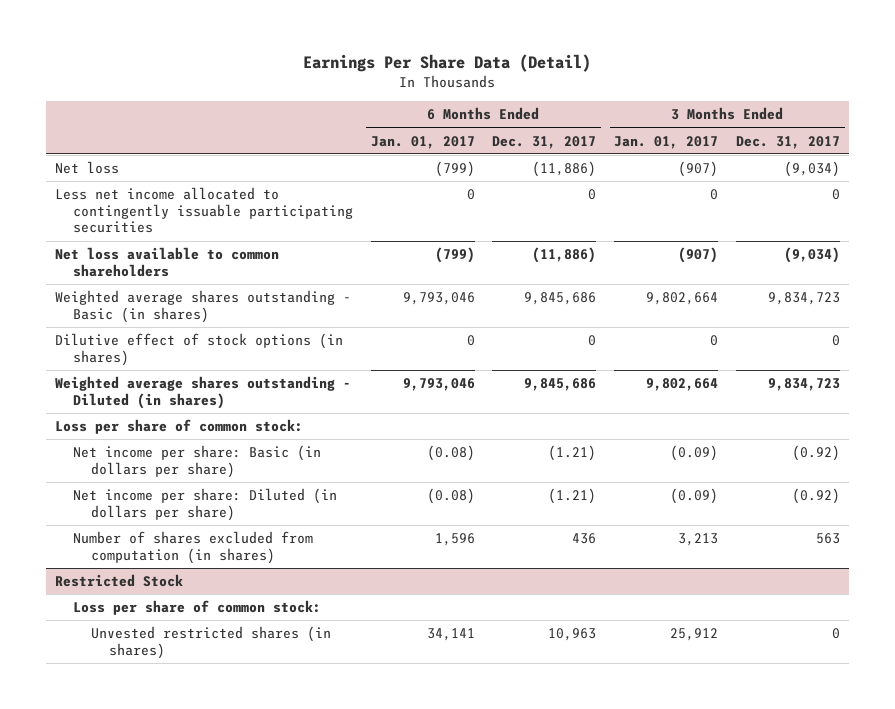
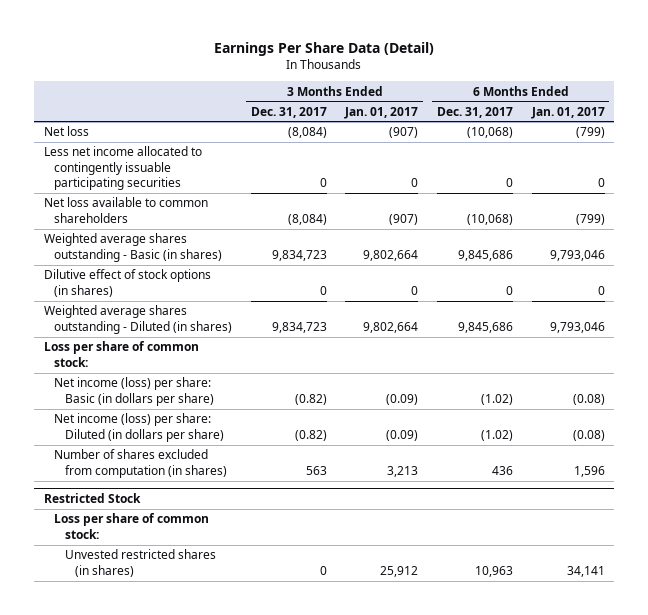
- | 6 Months Ended Jan. 01, 2017 | 6 Months Ended Dec. 31, 2017 | 3 Months Ended Jan. 01, 2017 | 3 Months Ended Dec. 31, 2017
+ | 3 Months Ended Dec. 31, 2017 | 3 Months Ended Jan. 01, 2017 | 6 Months Ended Dec. 31, 2017 | 6 Months Ended Jan. 01, 2017
- Net loss | (799) | (11,886) | (907) | (9,034)
+ Net loss | (8,084) | (907) | (10,068) | (799)
- Net loss available to common shareholders | (799) | (11,886) | (907) | (9,034)
+ Net loss available to common shareholders | (8,084) | (907) | (10,068) | (799)
- Net income per share: Basic (in dollars per share) | (0.08) | (1.21) | (0.09) | (0.92)
- Net income per share: Diluted (in dollars per share) | (0.08) | (1.21) | (0.09) | (0.92)
+ Net income (loss) per share: Basic (in dollars per share) | (0.82) | (0.09) | (1.02) | (0.08)
+ Net income (loss) per share: Diluted (in dollars per share) | (0.82) | (0.09) | (1.02) | (0.08)

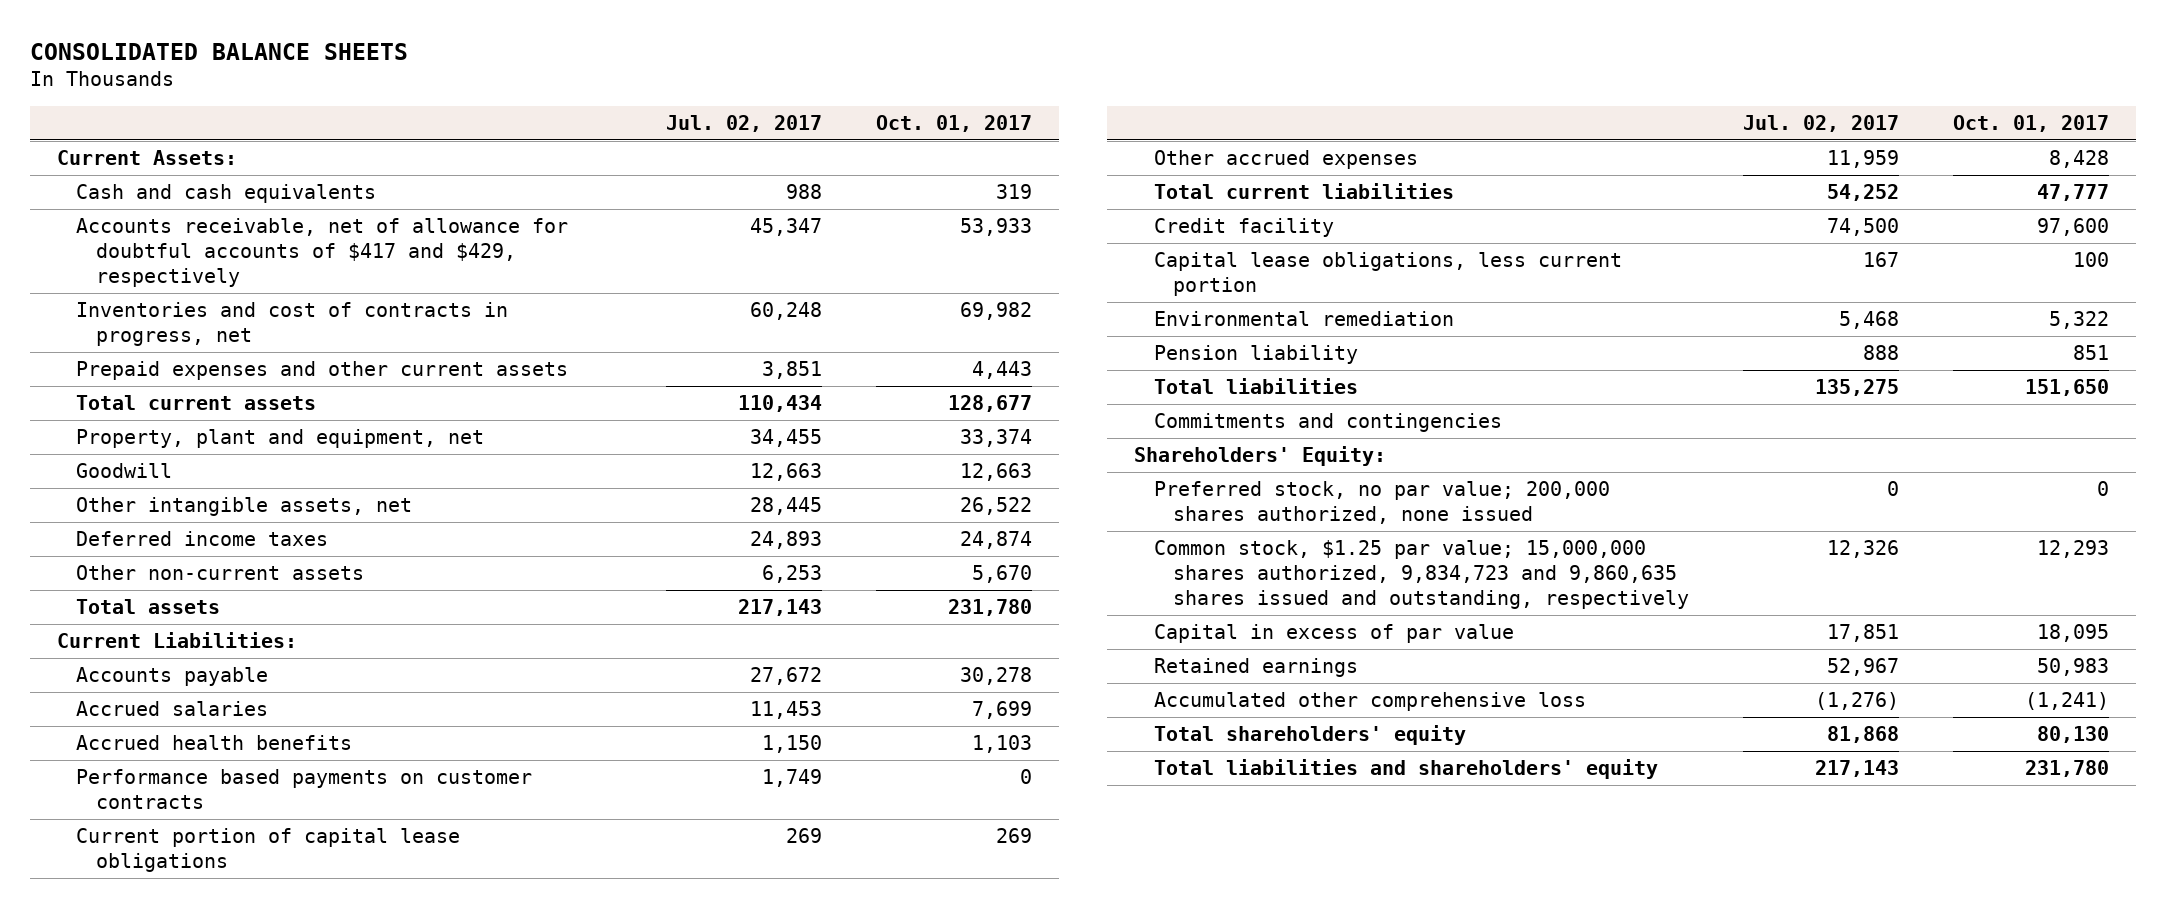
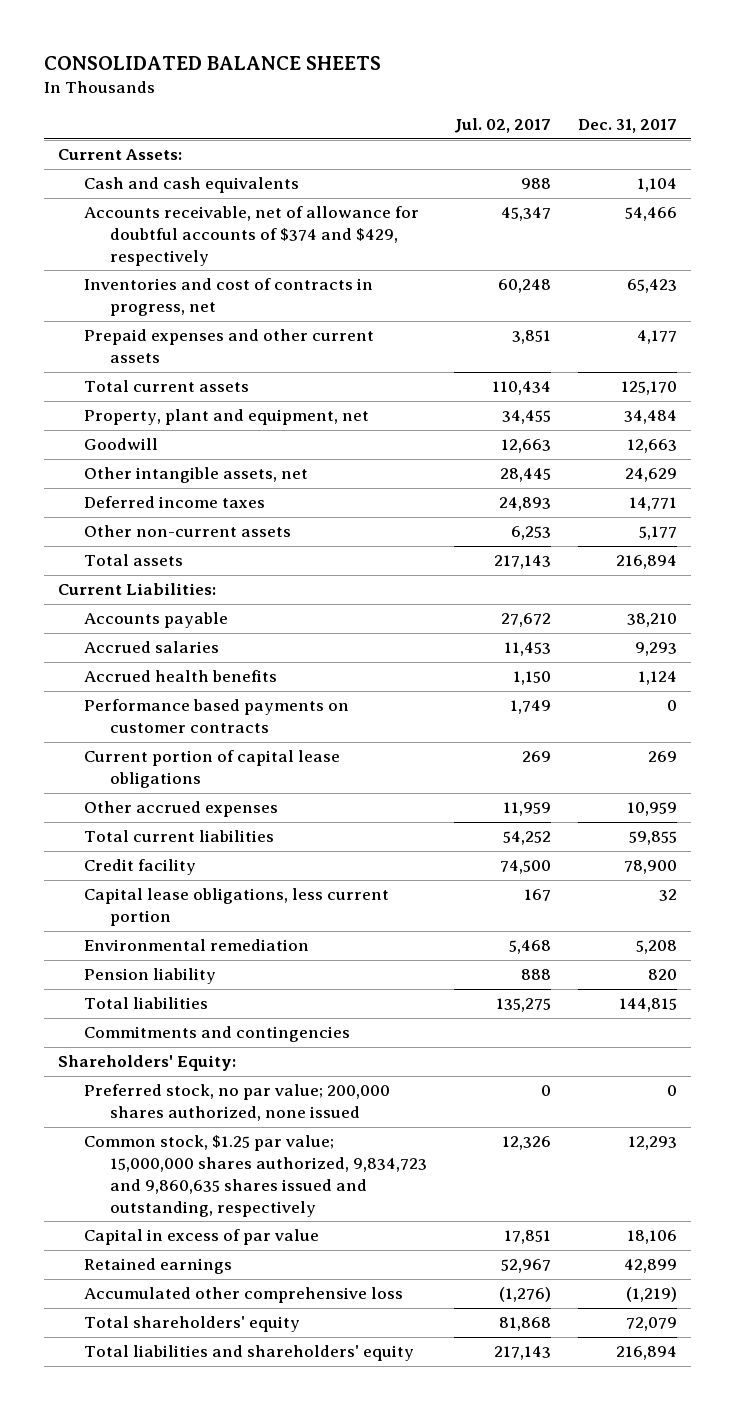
- | Jul. 02, 2017 | Oct. 01, 2017
+ | Jul. 02, 2017 | Dec. 31, 2017
- Accounts receivable, net of allowance for doubtful accounts of $417 and $429, respectively | 45,347 | 53,933
+ Accounts receivable, net of allowance for doubtful accounts of $374 and $429, respectively | 45,347 | 54,466

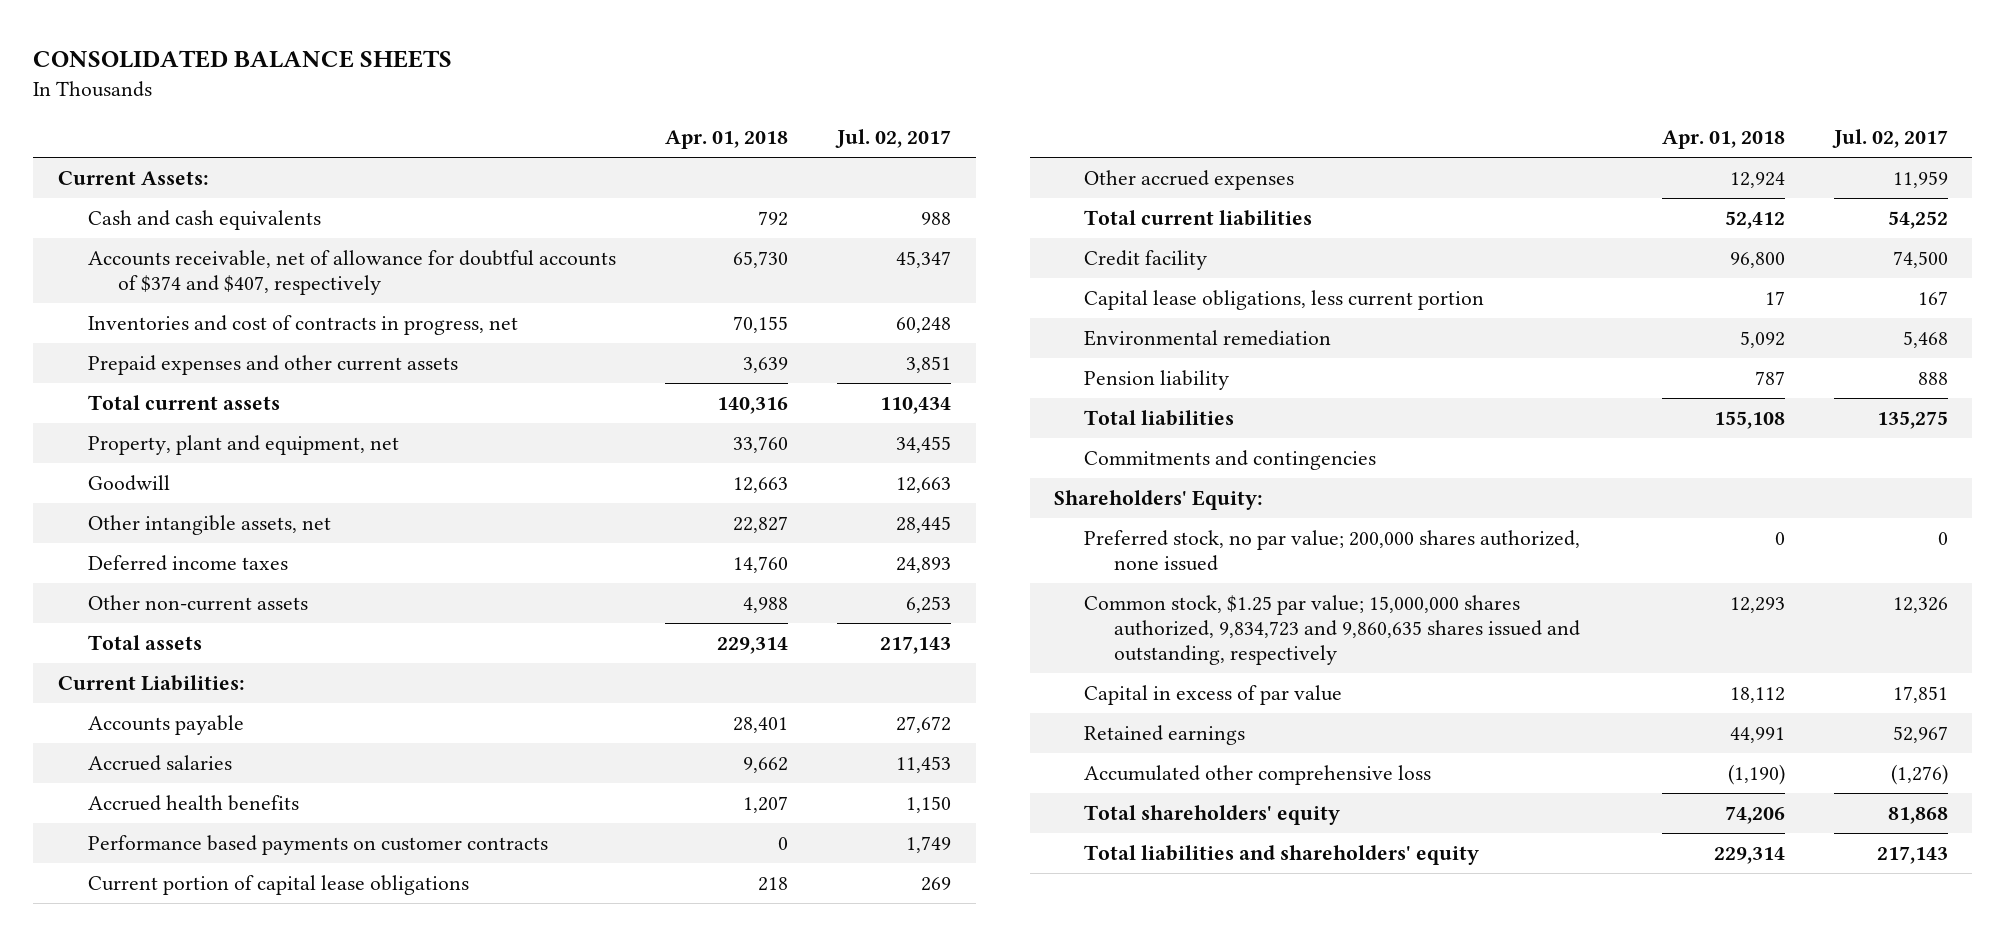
- | Jul. 02, 2017 | Dec. 31, 2017
+ | Apr. 01, 2018 | Jul. 02, 2017
- Accounts receivable, net of allowance for doubtful accounts of $374 and $429, respectively | 45,347 | 54,466
+ Accounts receivable, net of allowance for doubtful accounts of $374 and $407, respectively | 65,730 | 45,347

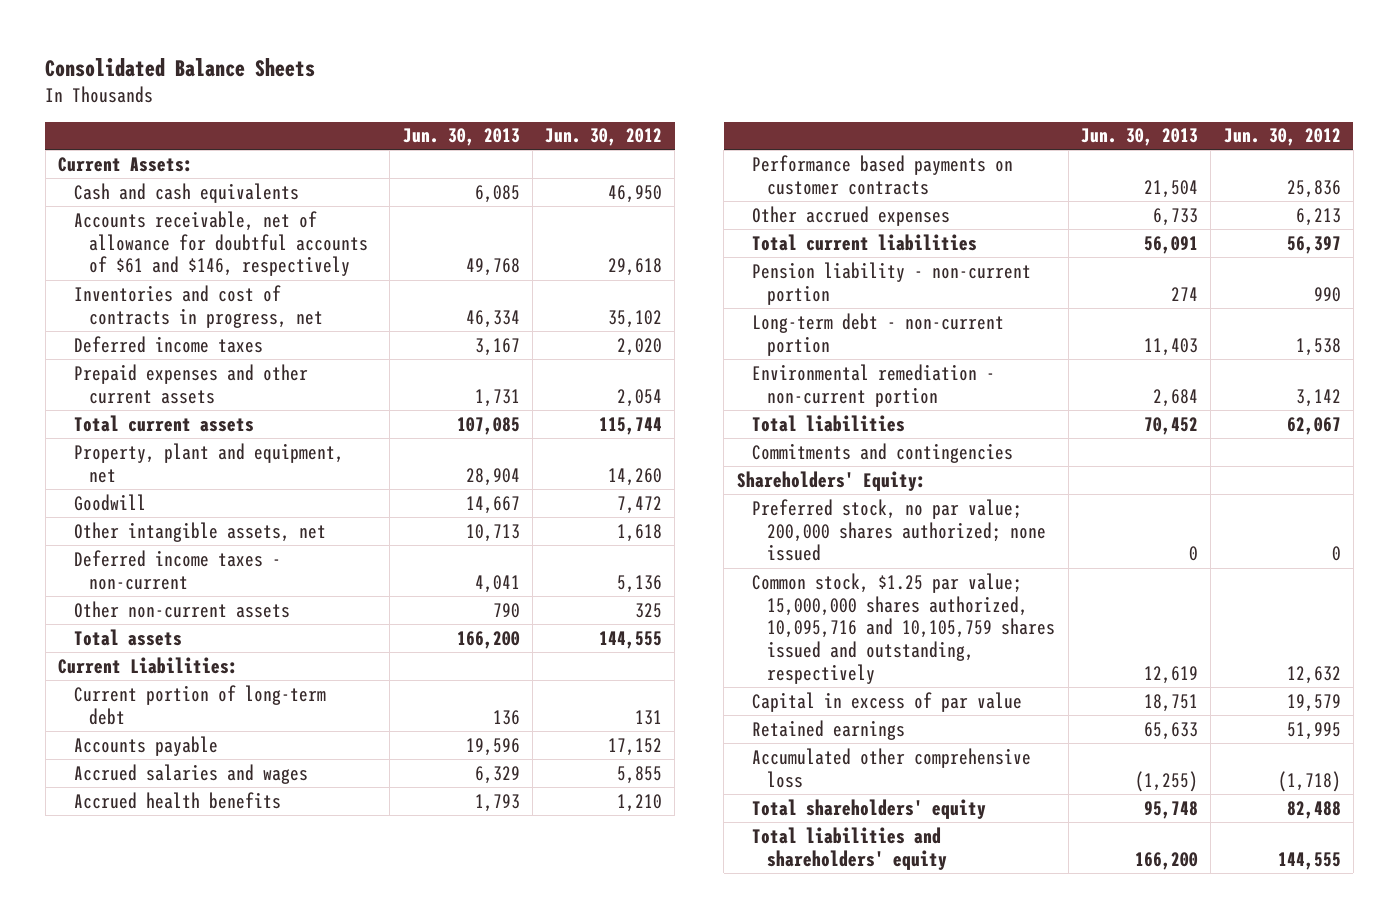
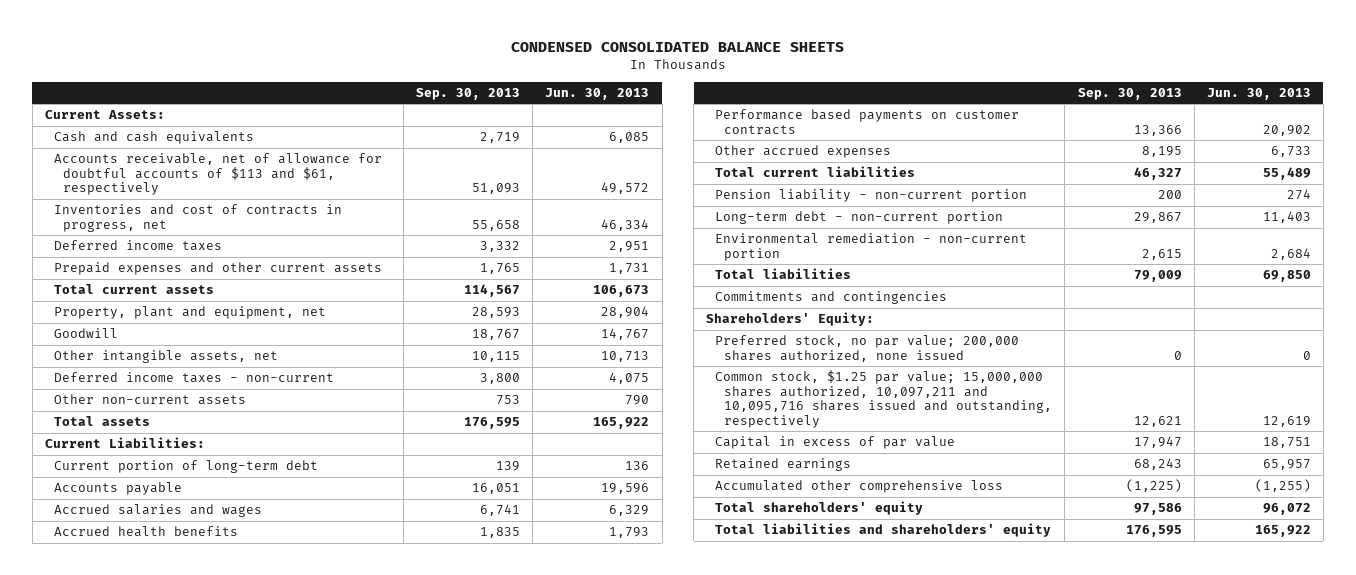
- Consolidated Balance Sheets
+ CONDENSED CONSOLIDATED BALANCE SHEETS
- | Jun. 30, 2013 | Jun. 30, 2012
+ | Sep. 30, 2013 | Jun. 30, 2013
- Accounts receivable, net of allowance for doubtful accounts of $61 and $146, respectively | 49,768 | 29,618
+ Accounts receivable, net of allowance for doubtful accounts of $113 and $61, respectively | 51,093 | 49,572
- Deferred income taxes | 3,167 | 2,020
+ Deferred income taxes | 3,332 | 2,951
- Total current assets | 107,085 | 115,744
+ Total current assets | 114,567 | 106,673
- Goodwill | 14,667 | 7,472
+ Goodwill | 18,767 | 14,767
- Deferred income taxes - non-current | 4,041 | 5,136
+ Deferred income taxes - non-current | 3,800 | 4,075
- Total assets | 166,200 | 144,555
+ Total assets | 176,595 | 165,922
- Performance based payments on customer contracts | 21,504 | 25,836
+ Performance based payments on customer contracts | 13,366 | 20,902
- Total current liabilities | 56,091 | 56,397
+ Total current liabilities | 46,327 | 55,489
- Total liabilities | 70,452 | 62,067
+ Total liabilities | 79,009 | 69,850
- Preferred stock, no par value; 200,000 shares authorized; none issued | 0 | 0
- Common stock, $1.25 par value; 15,000,000 shares authorized, 10,095,716 and 10,105,759 shares issued and outstanding, respectively | 12,619 | 12,632
+ Preferred stock, no par value; 200,000 shares authorized, none issued | 0 | 0
+ Common stock, $1.25 par value; 15,000,000 shares authorized, 10,097,211 and 10,095,716 shares issued and outstanding, respectively | 12,621 | 12,619
- Retained earnings | 65,633 | 51,995
+ Retained earnings | 68,243 | 65,957
- Total shareholders' equity | 95,748 | 82,488
- Total liabilities and shareholders' equity | 166,200 | 144,555
+ Total shareholders' equity | 97,586 | 96,072
+ Total liabilities and shareholders' equity | 176,595 | 165,922

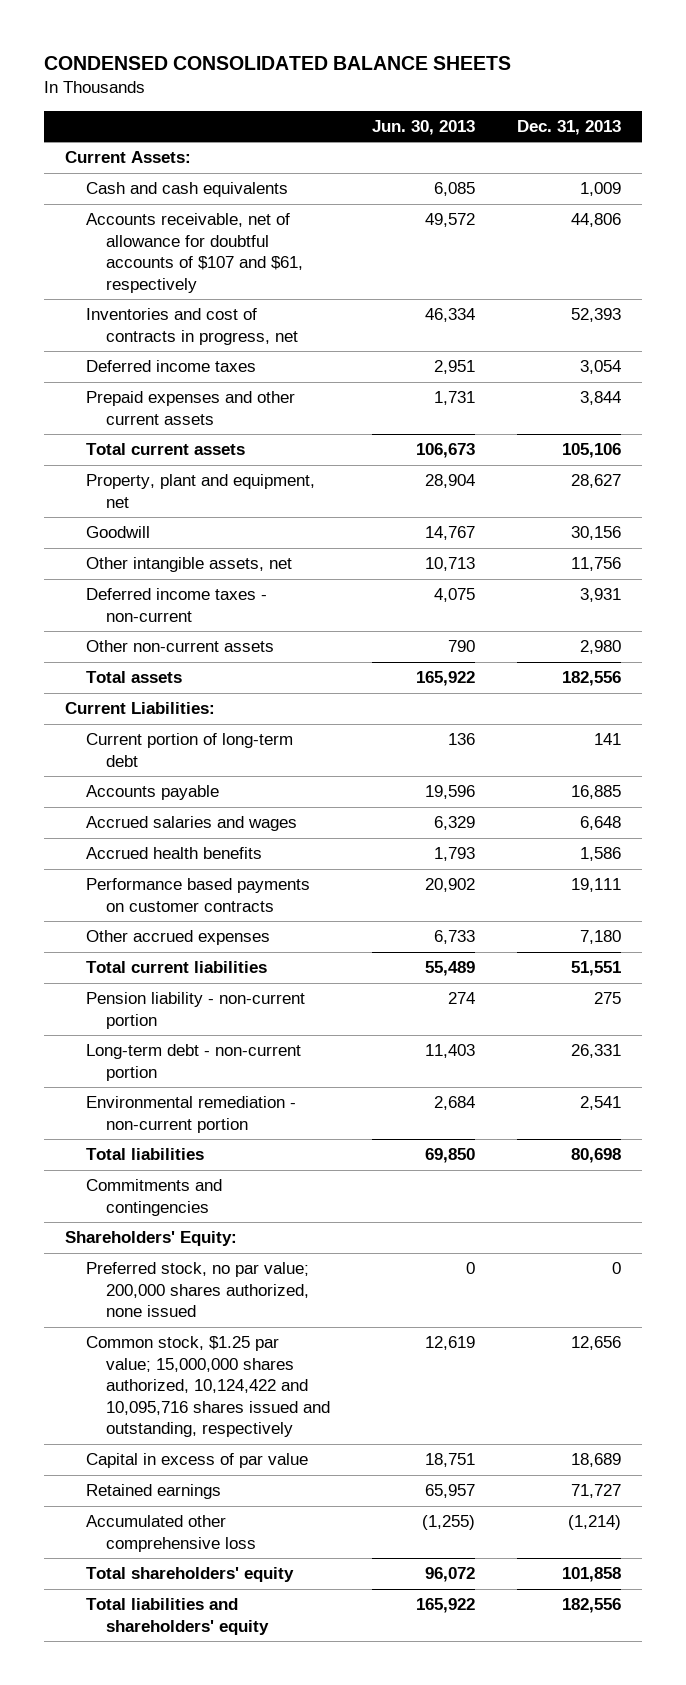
- | Sep. 30, 2013 | Jun. 30, 2013
+ | Jun. 30, 2013 | Dec. 31, 2013
- Accounts receivable, net of allowance for doubtful accounts of $113 and $61, respectively | 51,093 | 49,572
+ Accounts receivable, net of allowance for doubtful accounts of $107 and $61, respectively | 49,572 | 44,806
- Common stock, $1.25 par value; 15,000,000 shares authorized, 10,097,211 and 10,095,716 shares issued and outstanding, respectively | 12,621 | 12,619
+ Common stock, $1.25 par value; 15,000,000 shares authorized, 10,124,422 and 10,095,716 shares issued and outstanding, respectively | 12,619 | 12,656

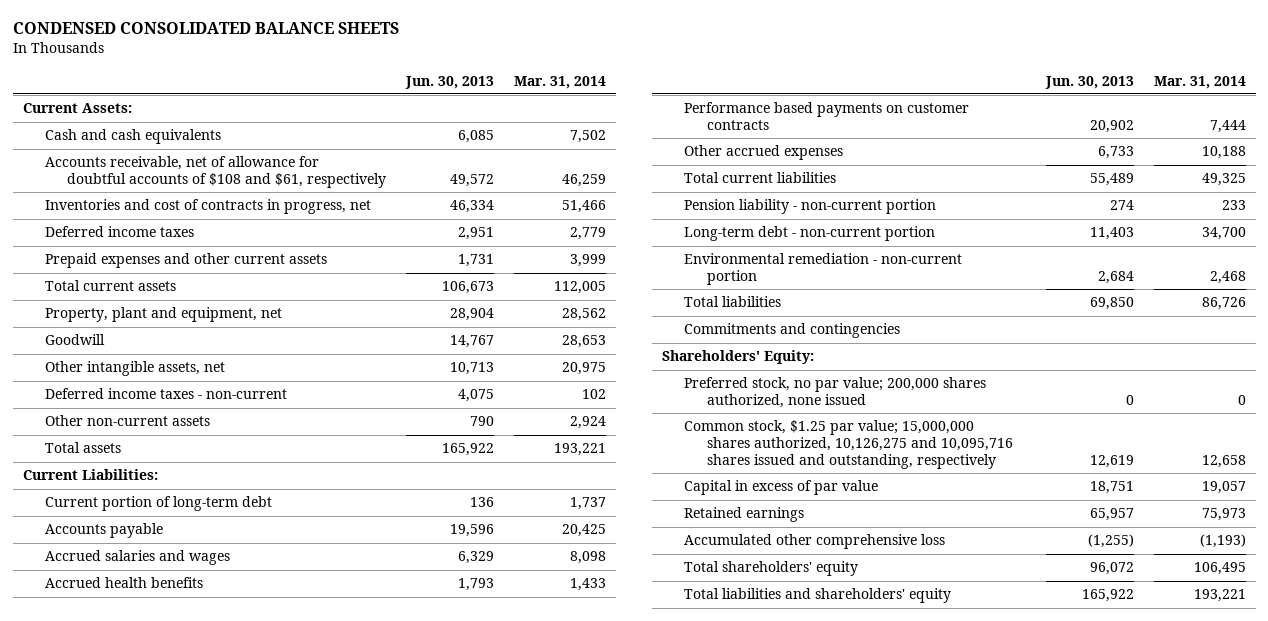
- | Jun. 30, 2013 | Dec. 31, 2013
+ | Jun. 30, 2013 | Mar. 31, 2014
- Accounts receivable, net of allowance for doubtful accounts of $107 and $61, respectively | 49,572 | 44,806
+ Accounts receivable, net of allowance for doubtful accounts of $108 and $61, respectively | 49,572 | 46,259
- Common stock, $1.25 par value; 15,000,000 shares authorized, 10,124,422 and 10,095,716 shares issued and outstanding, respectively | 12,619 | 12,656
+ Common stock, $1.25 par value; 15,000,000 shares authorized, 10,126,275 and 10,095,716 shares issued and outstanding, respectively | 12,619 | 12,658

